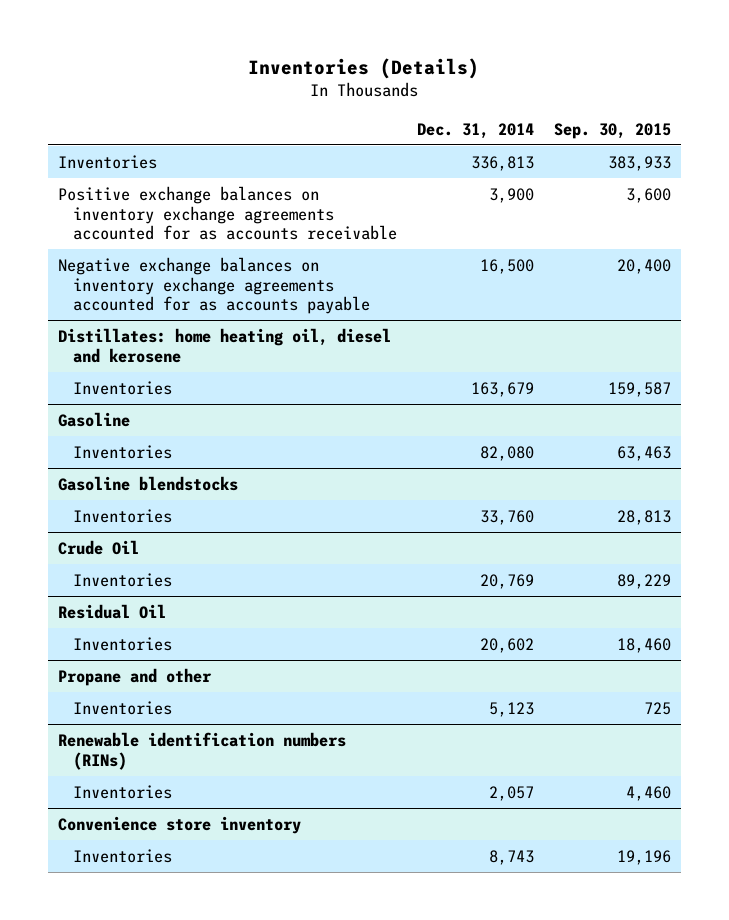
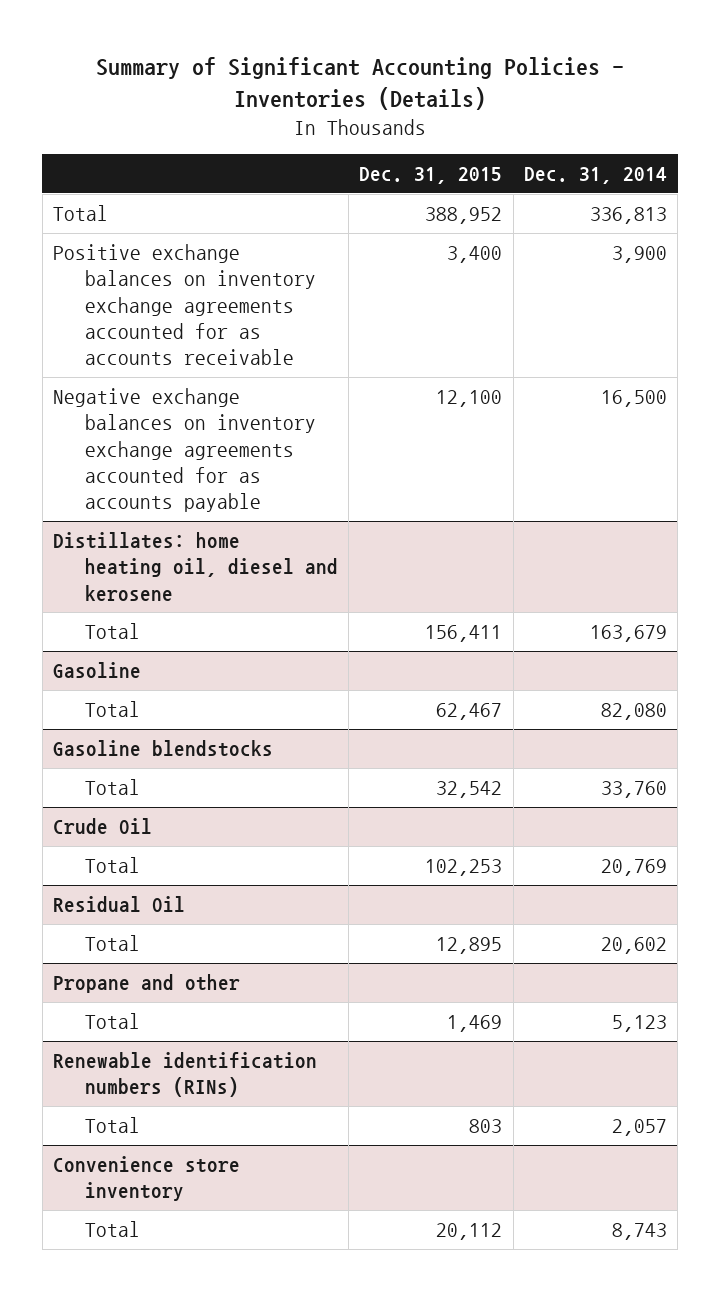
- Inventories (Details)
+ Summary of Significant Accounting Policies - Inventories (Details)
- | Dec. 31, 2014 | Sep. 30, 2015
+ | Dec. 31, 2015 | Dec. 31, 2014
- Inventories | 336,813 | 383,933
+ Total | 388,952 | 336,813
@ Distillates: home heating oil, diesel and kerosene
- Inventories | 163,679 | 159,587
+ Total | 156,411 | 163,679
@ Gasoline
- Inventories | 82,080 | 63,463
+ Total | 62,467 | 82,080
@ Gasoline blendstocks
- Inventories | 33,760 | 28,813
+ Total | 32,542 | 33,760
@ Crude Oil
- Inventories | 20,769 | 89,229
+ Total | 102,253 | 20,769
@ Residual Oil
- Inventories | 20,602 | 18,460
+ Total | 12,895 | 20,602
@ Propane and other
- Inventories | 5,123 | 725
+ Total | 1,469 | 5,123
@ Renewable identification numbers (RINs)
- Inventories | 2,057 | 4,460
+ Total | 803 | 2,057
@ Convenience store inventory
- Inventories | 8,743 | 19,196
+ Total | 20,112 | 8,743

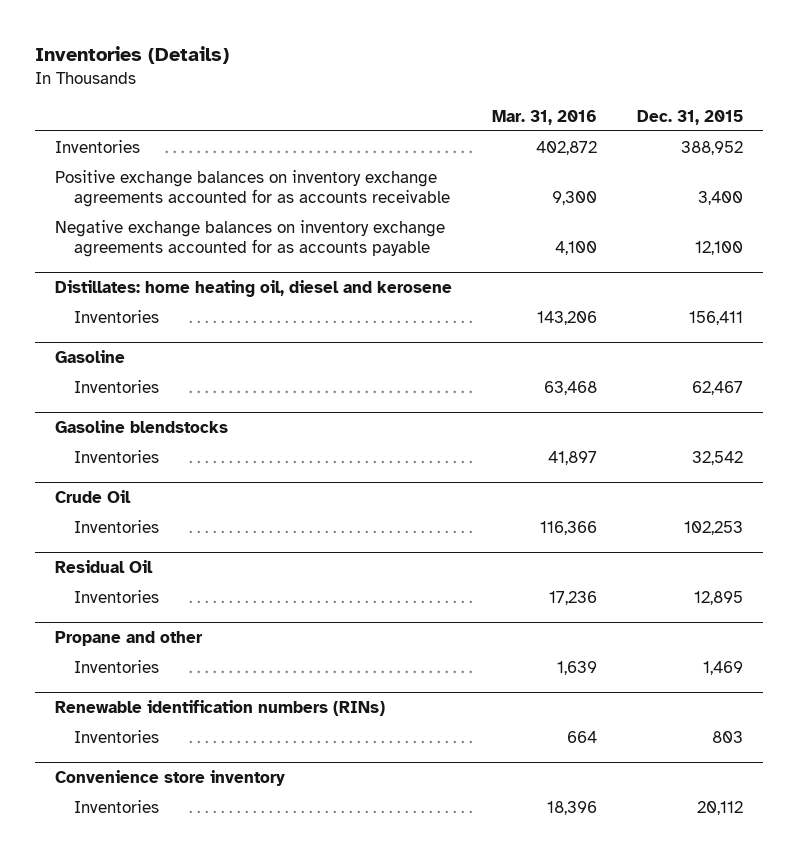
- Summary of Significant Accounting Policies - Inventories (Details)
+ Inventories (Details)
- | Dec. 31, 2015 | Dec. 31, 2014
+ | Mar. 31, 2016 | Dec. 31, 2015
- Total | 388,952 | 336,813
+ Inventories | 402,872 | 388,952
@ Distillates: home heating oil, diesel and kerosene
- Total | 156,411 | 163,679
+ Inventories | 143,206 | 156,411
@ Gasoline
- Total | 62,467 | 82,080
+ Inventories | 63,468 | 62,467
@ Gasoline blendstocks
- Total | 32,542 | 33,760
+ Inventories | 41,897 | 32,542
@ Crude Oil
- Total | 102,253 | 20,769
+ Inventories | 116,366 | 102,253
@ Residual Oil
- Total | 12,895 | 20,602
+ Inventories | 17,236 | 12,895
@ Propane and other
- Total | 1,469 | 5,123
+ Inventories | 1,639 | 1,469
@ Renewable identification numbers (RINs)
- Total | 803 | 2,057
+ Inventories | 664 | 803
@ Convenience store inventory
- Total | 20,112 | 8,743
+ Inventories | 18,396 | 20,112

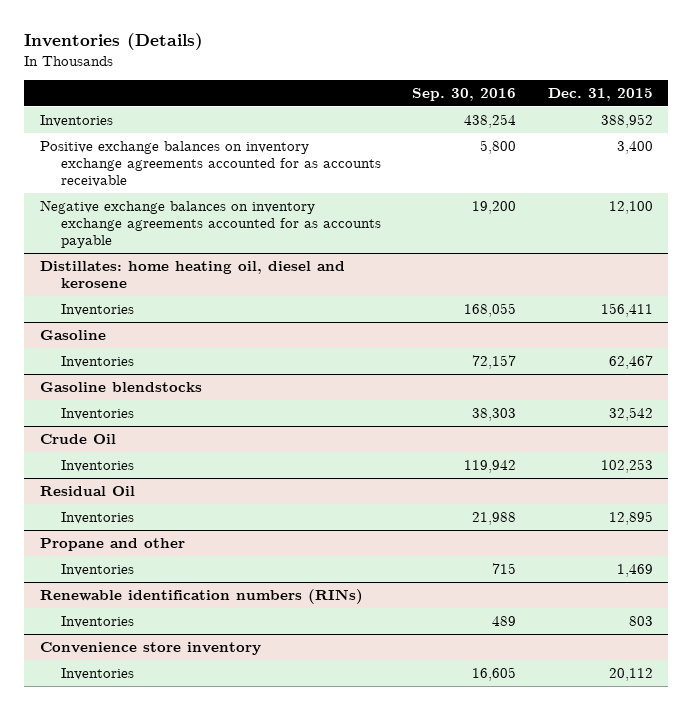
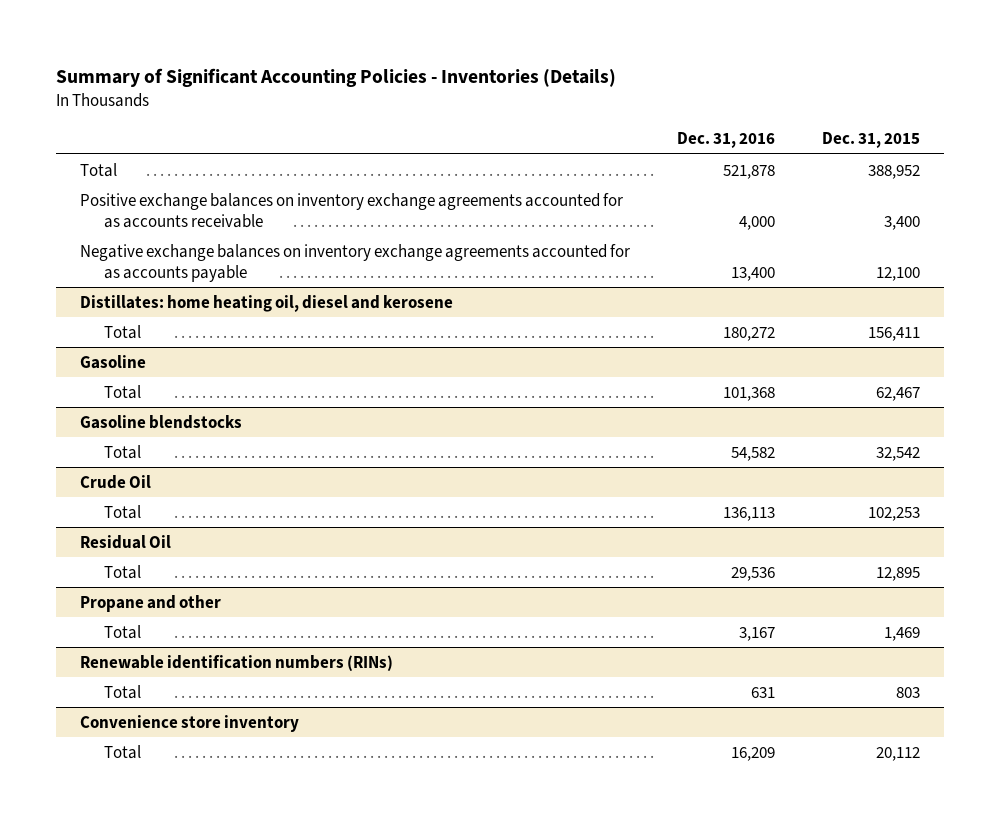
- Inventories (Details)
+ Summary of Significant Accounting Policies - Inventories (Details)
- | Sep. 30, 2016 | Dec. 31, 2015
+ | Dec. 31, 2016 | Dec. 31, 2015
- Inventories | 438,254 | 388,952
+ Total | 521,878 | 388,952
@ Distillates: home heating oil, diesel and kerosene
- Inventories | 168,055 | 156,411
+ Total | 180,272 | 156,411
@ Gasoline
- Inventories | 72,157 | 62,467
+ Total | 101,368 | 62,467
@ Gasoline blendstocks
- Inventories | 38,303 | 32,542
+ Total | 54,582 | 32,542
@ Crude Oil
- Inventories | 119,942 | 102,253
+ Total | 136,113 | 102,253
@ Residual Oil
- Inventories | 21,988 | 12,895
+ Total | 29,536 | 12,895
@ Propane and other
- Inventories | 715 | 1,469
+ Total | 3,167 | 1,469
@ Renewable identification numbers (RINs)
- Inventories | 489 | 803
+ Total | 631 | 803
@ Convenience store inventory
- Inventories | 16,605 | 20,112
+ Total | 16,209 | 20,112

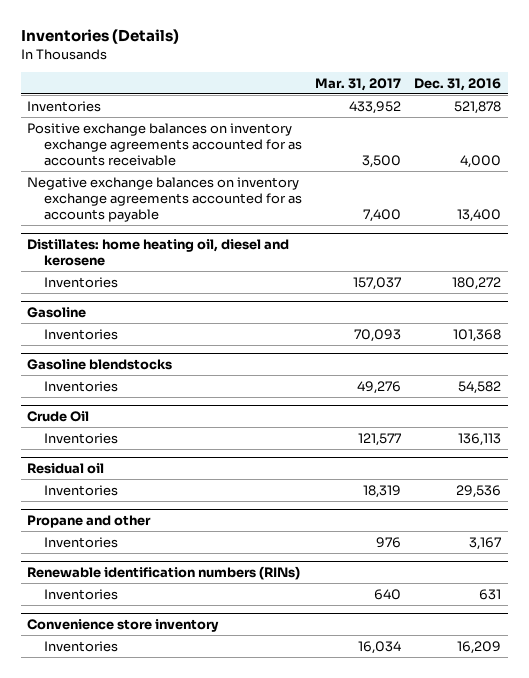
- Summary of Significant Accounting Policies - Inventories (Details)
+ Inventories (Details)
- | Dec. 31, 2016 | Dec. 31, 2015
+ | Mar. 31, 2017 | Dec. 31, 2016
- Total | 521,878 | 388,952
+ Inventories | 433,952 | 521,878
@ Distillates: home heating oil, diesel and kerosene
- Total | 180,272 | 156,411
+ Inventories | 157,037 | 180,272
@ Gasoline
- Total | 101,368 | 62,467
+ Inventories | 70,093 | 101,368
@ Gasoline blendstocks
- Total | 54,582 | 32,542
+ Inventories | 49,276 | 54,582
@ Crude Oil
- Total | 136,113 | 102,253
- Residual Oil
- Total | 29,536 | 12,895
@ Crude Oil
+ Inventories | 121,577 | 136,113
+ Residual oil
+ Inventories | 18,319 | 29,536
@ Propane and other
- Total | 3,167 | 1,469
+ Inventories | 976 | 3,167
@ Renewable identification numbers (RINs)
- Total | 631 | 803
+ Inventories | 640 | 631
@ Convenience store inventory
- Total | 16,209 | 20,112
+ Inventories | 16,034 | 16,209

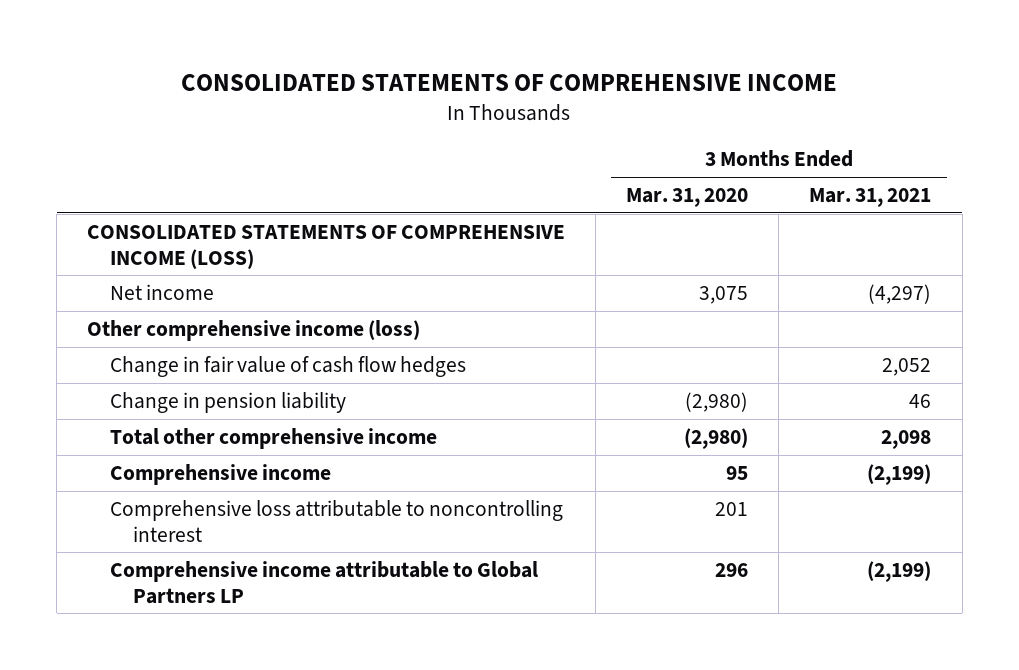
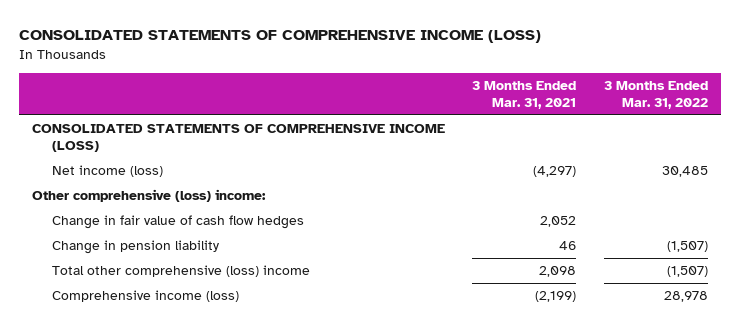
- CONSOLIDATED STATEMENTS OF COMPREHENSIVE INCOME
+ CONSOLIDATED STATEMENTS OF COMPREHENSIVE INCOME (LOSS)
- | 3 Months Ended Mar. 31, 2020 | 3 Months Ended Mar. 31, 2021
+ | 3 Months Ended Mar. 31, 2021 | 3 Months Ended Mar. 31, 2022
- Net income | 3,075 | (4,297)
- Other comprehensive income (loss)
+ Net income (loss) | (4,297) | 30,485
+ Other comprehensive (loss) income:
- Total other comprehensive income | (2,980) | 2,098
- Comprehensive income | 95 | (2,199)
- Comprehensive loss attributable to noncontrolling interest | 201 |
- Comprehensive income attributable to Global Partners LP | 296 | (2,199)
+ Total other comprehensive (loss) income | 2,098 | (1,507)
+ Comprehensive income (loss) | (2,199) | 28,978

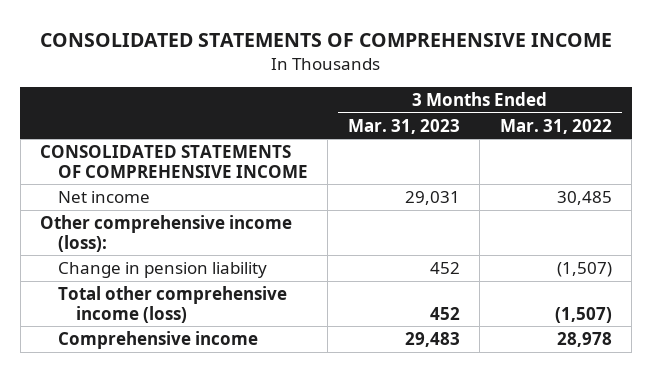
- CONSOLIDATED STATEMENTS OF COMPREHENSIVE INCOME (LOSS)
+ CONSOLIDATED STATEMENTS OF COMPREHENSIVE INCOME
- | 3 Months Ended Mar. 31, 2021 | 3 Months Ended Mar. 31, 2022
+ | 3 Months Ended Mar. 31, 2023 | 3 Months Ended Mar. 31, 2022
- CONSOLIDATED STATEMENTS OF COMPREHENSIVE INCOME (LOSS)
- Net income (loss) | (4,297) | 30,485
- Other comprehensive (loss) income:
- Change in fair value of cash flow hedges | 2,052 |
+ CONSOLIDATED STATEMENTS OF COMPREHENSIVE INCOME
+ Net income | 29,031 | 30,485
+ Other comprehensive income (loss):
- Total other comprehensive (loss) income | 2,098 | (1,507)
- Comprehensive income (loss) | (2,199) | 28,978
+ Total other comprehensive income (loss) | 452 | (1,507)
+ Comprehensive income | 29,483 | 28,978

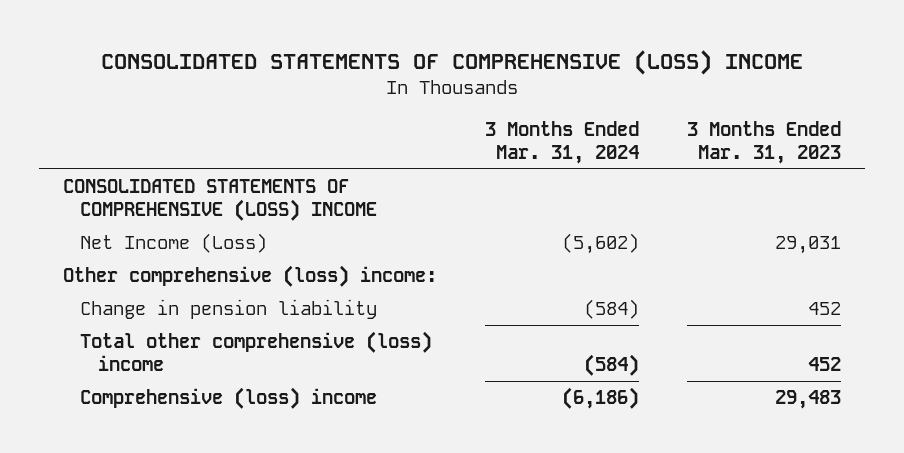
- CONSOLIDATED STATEMENTS OF COMPREHENSIVE INCOME
+ CONSOLIDATED STATEMENTS OF COMPREHENSIVE (LOSS) INCOME
- | 3 Months Ended Mar. 31, 2023 | 3 Months Ended Mar. 31, 2022
+ | 3 Months Ended Mar. 31, 2024 | 3 Months Ended Mar. 31, 2023
- CONSOLIDATED STATEMENTS OF COMPREHENSIVE INCOME
- Net income | 29,031 | 30,485
- Other comprehensive income (loss):
+ CONSOLIDATED STATEMENTS OF COMPREHENSIVE (LOSS) INCOME
+ Net Income (Loss) | (5,602) | 29,031
+ Other comprehensive (loss) income:
- Total other comprehensive income (loss) | 452 | (1,507)
- Comprehensive income | 29,483 | 28,978
+ Total other comprehensive (loss) income | (584) | 452
+ Comprehensive (loss) income | (6,186) | 29,483

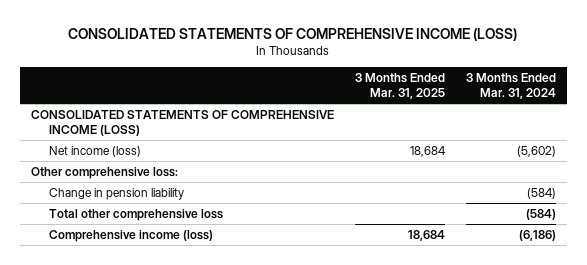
- CONSOLIDATED STATEMENTS OF COMPREHENSIVE (LOSS) INCOME
+ CONSOLIDATED STATEMENTS OF COMPREHENSIVE INCOME (LOSS)
- | 3 Months Ended Mar. 31, 2024 | 3 Months Ended Mar. 31, 2023
+ | 3 Months Ended Mar. 31, 2025 | 3 Months Ended Mar. 31, 2024
- CONSOLIDATED STATEMENTS OF COMPREHENSIVE (LOSS) INCOME
- Net Income (Loss) | (5,602) | 29,031
- Other comprehensive (loss) income:
+ CONSOLIDATED STATEMENTS OF COMPREHENSIVE INCOME (LOSS)
+ Net income (loss) | 18,684 | (5,602)
+ Other comprehensive loss:
- Total other comprehensive (loss) income | (584) | 452
- Comprehensive (loss) income | (6,186) | 29,483
+ Total other comprehensive loss | | (584)
+ Comprehensive income (loss) | 18,684 | (6,186)

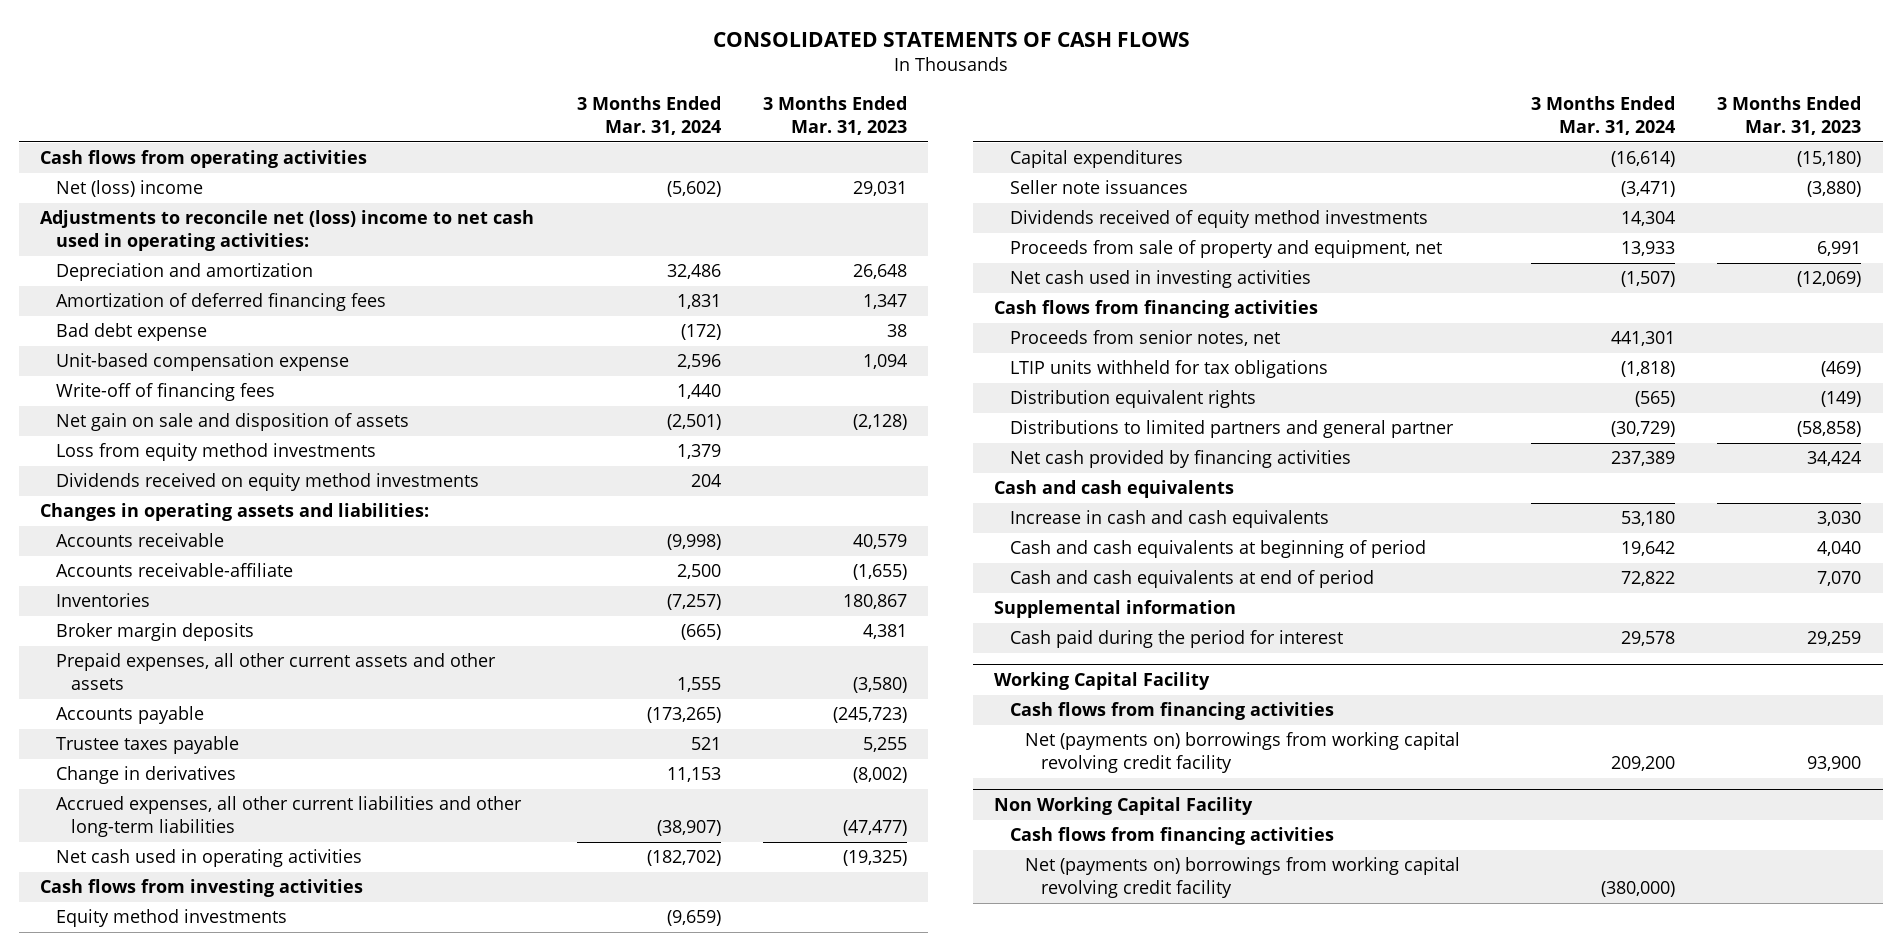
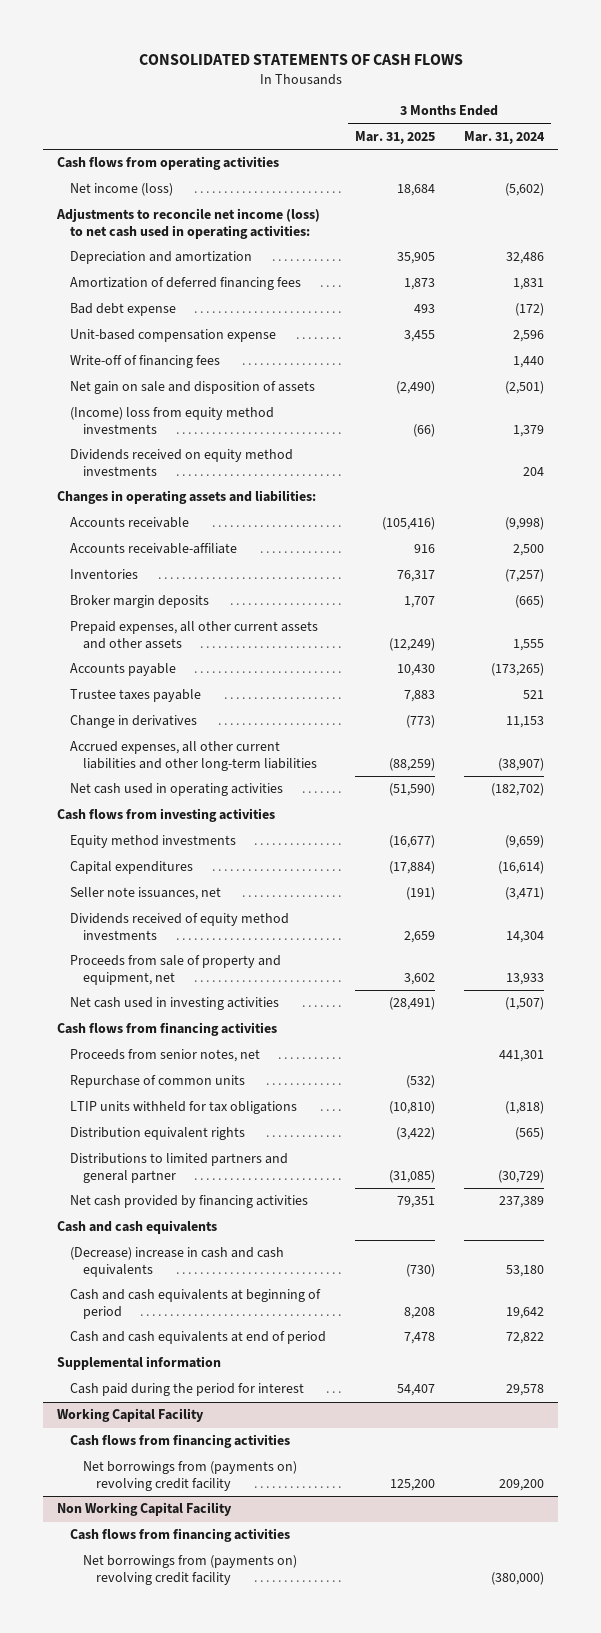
- | 3 Months Ended Mar. 31, 2024 | 3 Months Ended Mar. 31, 2023
+ | 3 Months Ended Mar. 31, 2025 | 3 Months Ended Mar. 31, 2024
- Net (loss) income | (5,602) | 29,031
- Adjustments to reconcile net (loss) income to net cash used in operating activities:
+ Net income (loss) | 18,684 | (5,602)
+ Adjustments to reconcile net income (loss) to net cash used in operating activities:
- Loss from equity method investments | 1,379 |
+ (Income) loss from equity method investments | (66) | 1,379
- Seller note issuances | (3,471) | (3,880)
+ Seller note issuances, net | (191) | (3,471)
+ Repurchase of common units | (532) |
- Increase in cash and cash equivalents | 53,180 | 3,030
+ (Decrease) increase in cash and cash equivalents | (730) | 53,180
@ Working Capital Facility
- Net (payments on) borrowings from working capital revolving credit facility | 209,200 | 93,900
+ Net borrowings from (payments on) revolving credit facility | 125,200 | 209,200
@ Non Working Capital Facility
- Net (payments on) borrowings from working capital revolving credit facility | (380,000) |
+ Net borrowings from (payments on) revolving credit facility | | (380,000)

